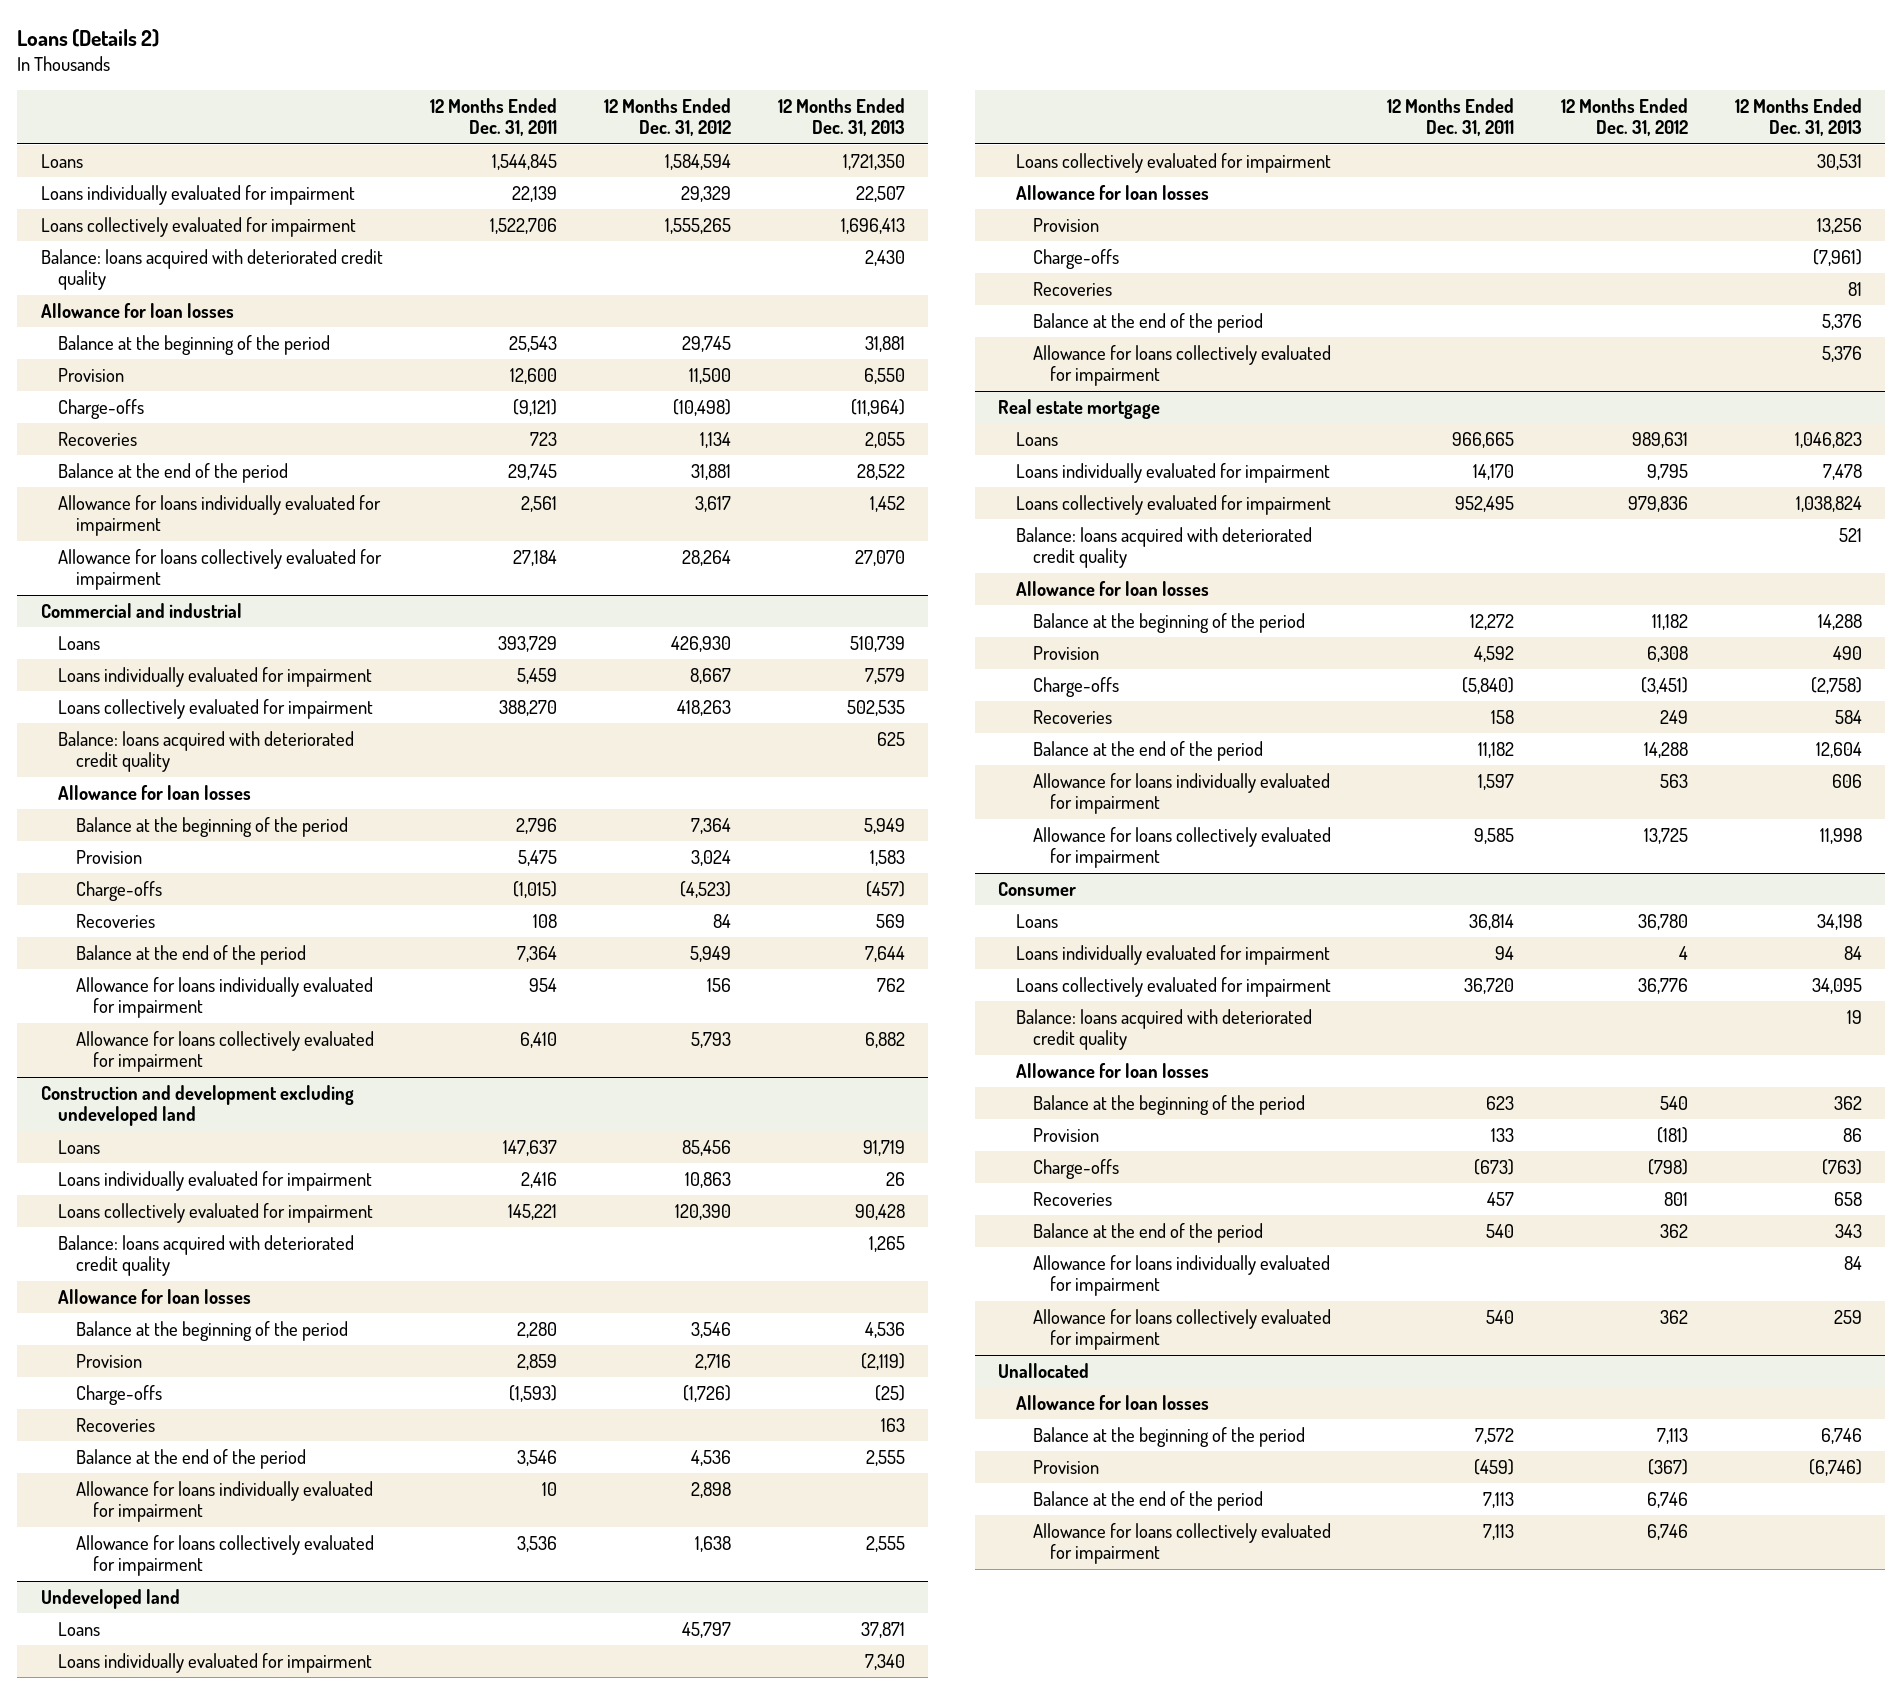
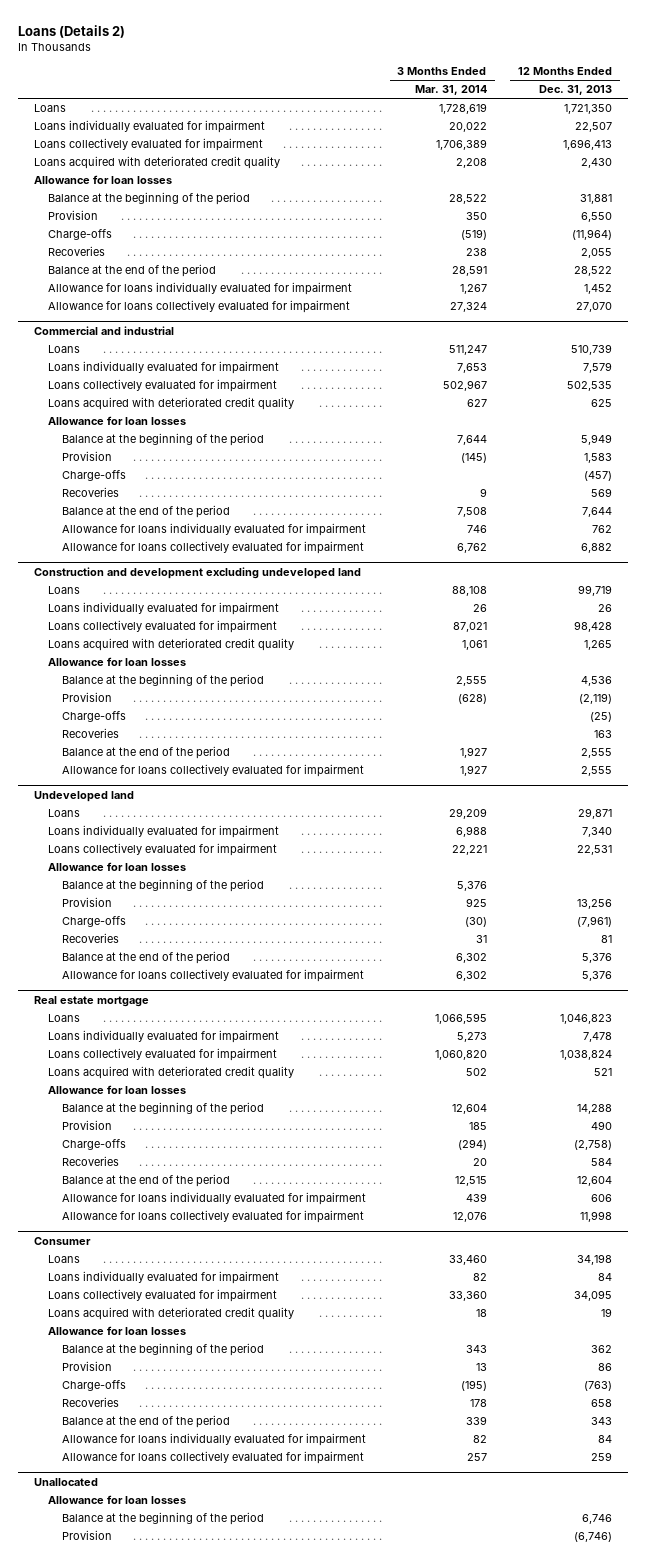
- | 12 Months Ended Dec. 31, 2011 | 12 Months Ended Dec. 31, 2012 | 12 Months Ended Dec. 31, 2013
+ | 3 Months Ended Mar. 31, 2014 | 12 Months Ended Dec. 31, 2013
- Balance: loans acquired with deteriorated credit quality | | | 2,430
+ Loans acquired with deteriorated credit quality | 2,208 | 2,430
@ Commercial and industrial
- Balance: loans acquired with deteriorated credit quality | | | 625
+ Loans acquired with deteriorated credit quality | 627 | 625
@ Construction and development excluding undeveloped land
- Loans | 147,637 | 85,456 | 91,719
+ Loans | 88,108 | 99,719
- Loans collectively evaluated for impairment | 145,221 | 120,390 | 90,428
- Balance: loans acquired with deteriorated credit quality | | | 1,265
+ Loans collectively evaluated for impairment | 87,021 | 98,428
+ Loans acquired with deteriorated credit quality | 1,061 | 1,265
- Allowance for loans individually evaluated for impairment | 10 | 2,898 |
@ Undeveloped land
- Loans | | 45,797 | 37,871
+ Loans | 29,209 | 29,871
- Loans collectively evaluated for impairment | | | 30,531
+ Loans collectively evaluated for impairment | 22,221 | 22,531
+ Balance at the beginning of the period | 5,376 |
@ Real estate mortgage
- Balance: loans acquired with deteriorated credit quality | | | 521
+ Loans acquired with deteriorated credit quality | 502 | 521
@ Consumer
- Balance: loans acquired with deteriorated credit quality | | | 19
+ Loans acquired with deteriorated credit quality | 18 | 19
@ Unallocated
- Balance at the end of the period | 7,113 | 6,746 |
- Allowance for loans collectively evaluated for impairment | 7,113 | 6,746 |

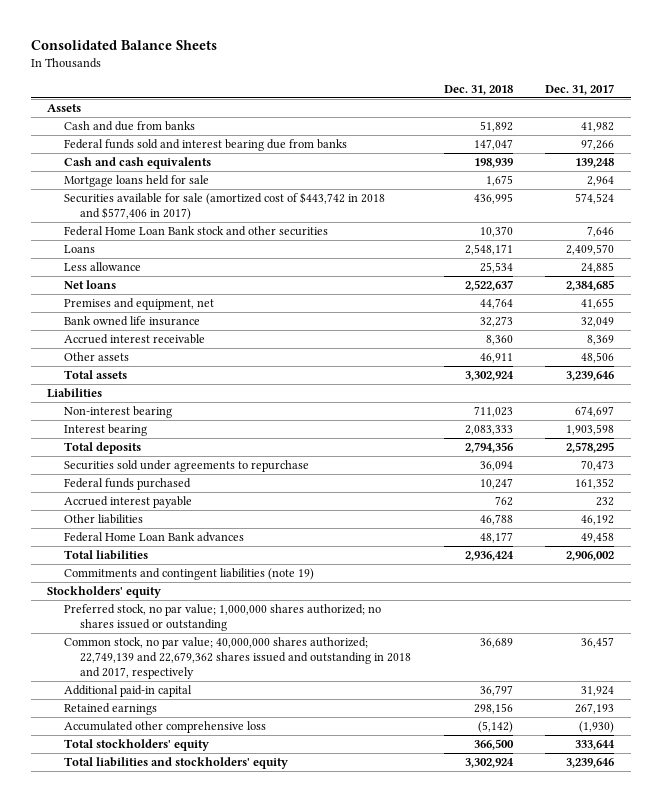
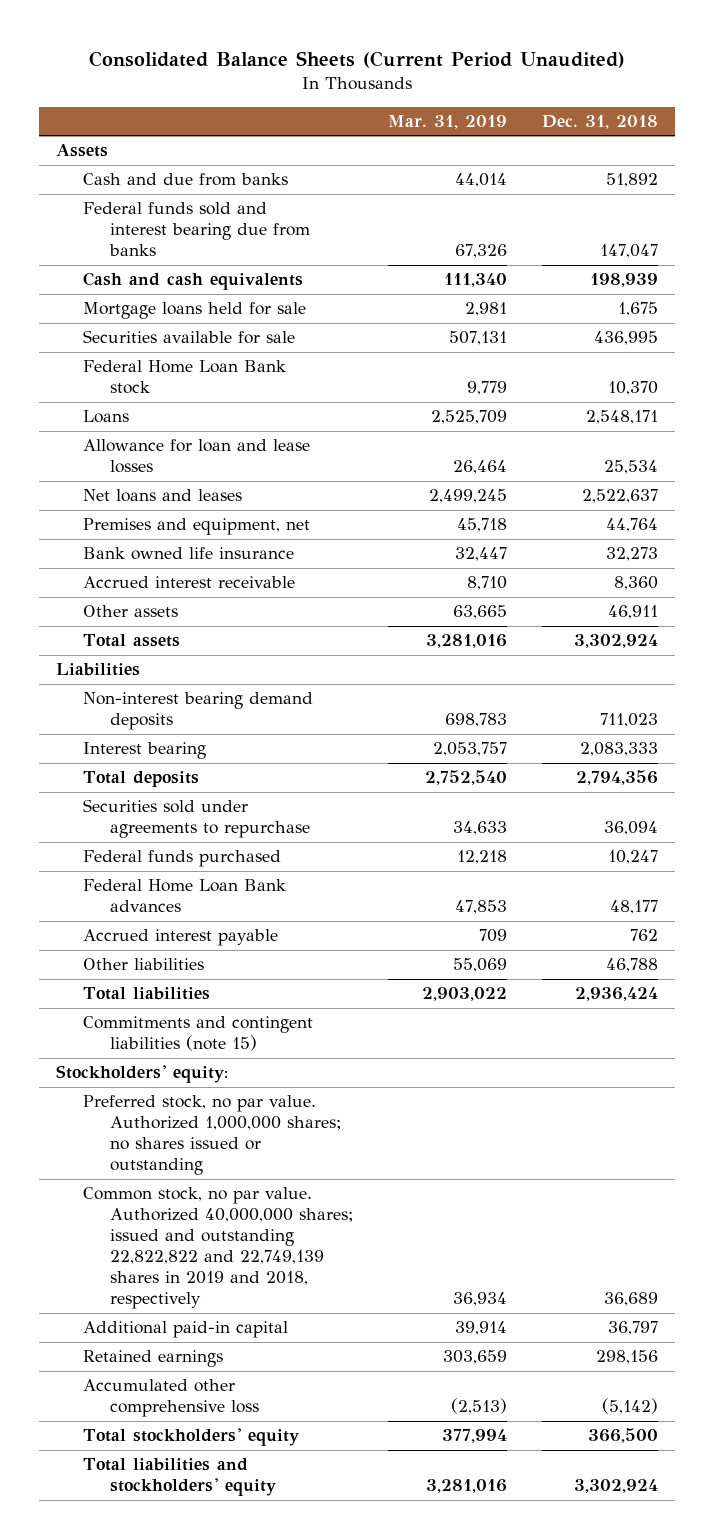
- Consolidated Balance Sheets
+ Consolidated Balance Sheets (Current Period Unaudited)
- | Dec. 31, 2018 | Dec. 31, 2017
+ | Mar. 31, 2019 | Dec. 31, 2018
- Securities available for sale (amortized cost of $443,742 in 2018 and $577,406 in 2017) | 436,995 | 574,524
- Federal Home Loan Bank stock and other securities | 10,370 | 7,646
+ Securities available for sale | 507,131 | 436,995
+ Federal Home Loan Bank stock | 9,779 | 10,370
- Less allowance | 25,534 | 24,885
- Net loans | 2,522,637 | 2,384,685
+ Allowance for loan and lease losses | 26,464 | 25,534
+ Net loans and leases | 2,499,245 | 2,522,637
- Non-interest bearing | 711,023 | 674,697
+ Non-interest bearing demand deposits | 698,783 | 711,023
moved up: Federal Home Loan Bank advances | 47,853 | 48,177
- Commitments and contingent liabilities (note 19)
- Stockholders' equity
- Preferred stock, no par value; 1,000,000 shares authorized; no shares issued or outstanding
- Common stock, no par value; 40,000,000 shares authorized; 22,749,139 and 22,679,362 shares issued and outstanding in 2018 and 2017, respectively | 36,689 | 36,457
+ Commitments and contingent liabilities (note 15)
+ Stockholders' equity:
+ Preferred stock, no par value. Authorized 1,000,000 shares; no shares issued or outstanding
+ Common stock, no par value. Authorized 40,000,000 shares; issued and outstanding 22,822,822 and 22,749,139 shares in 2019 and 2018, respectively | 36,934 | 36,689

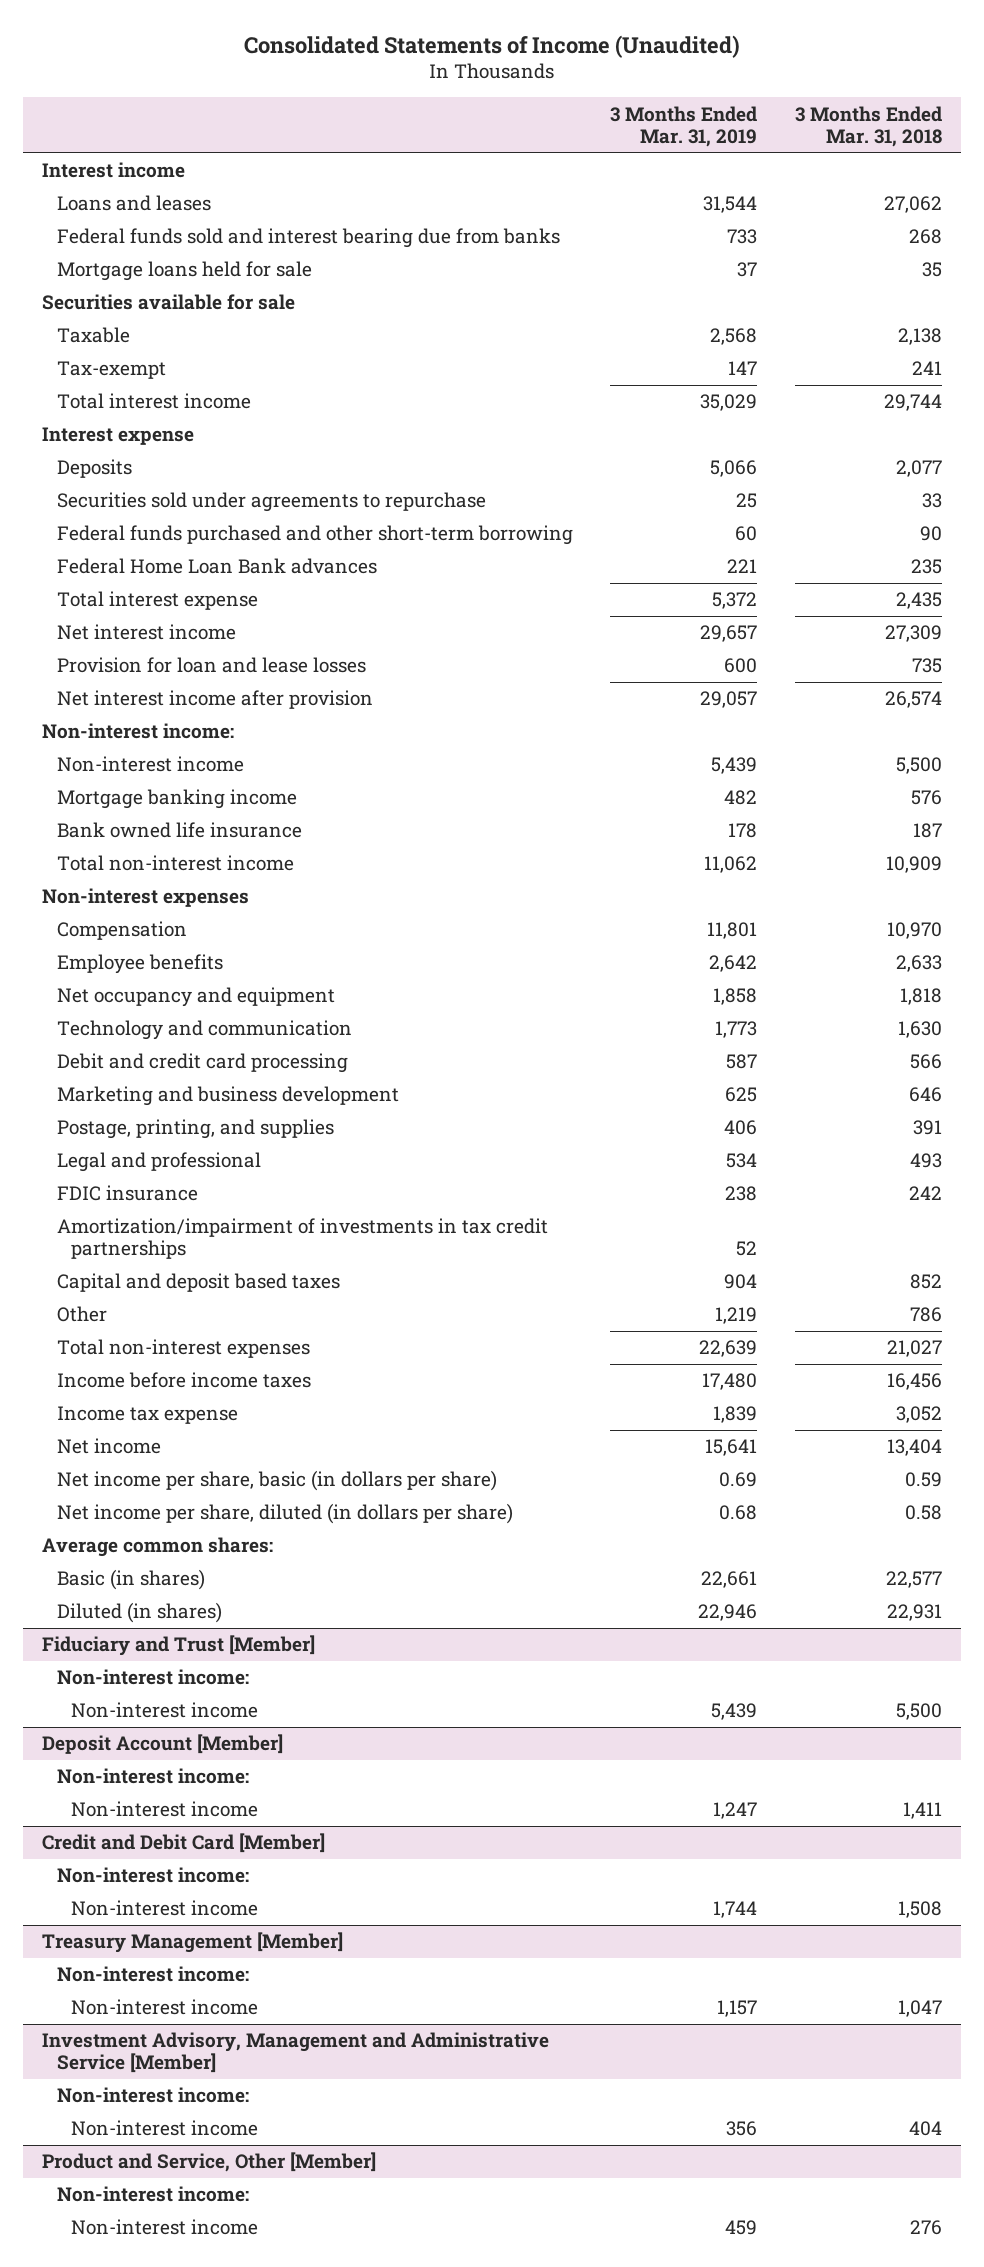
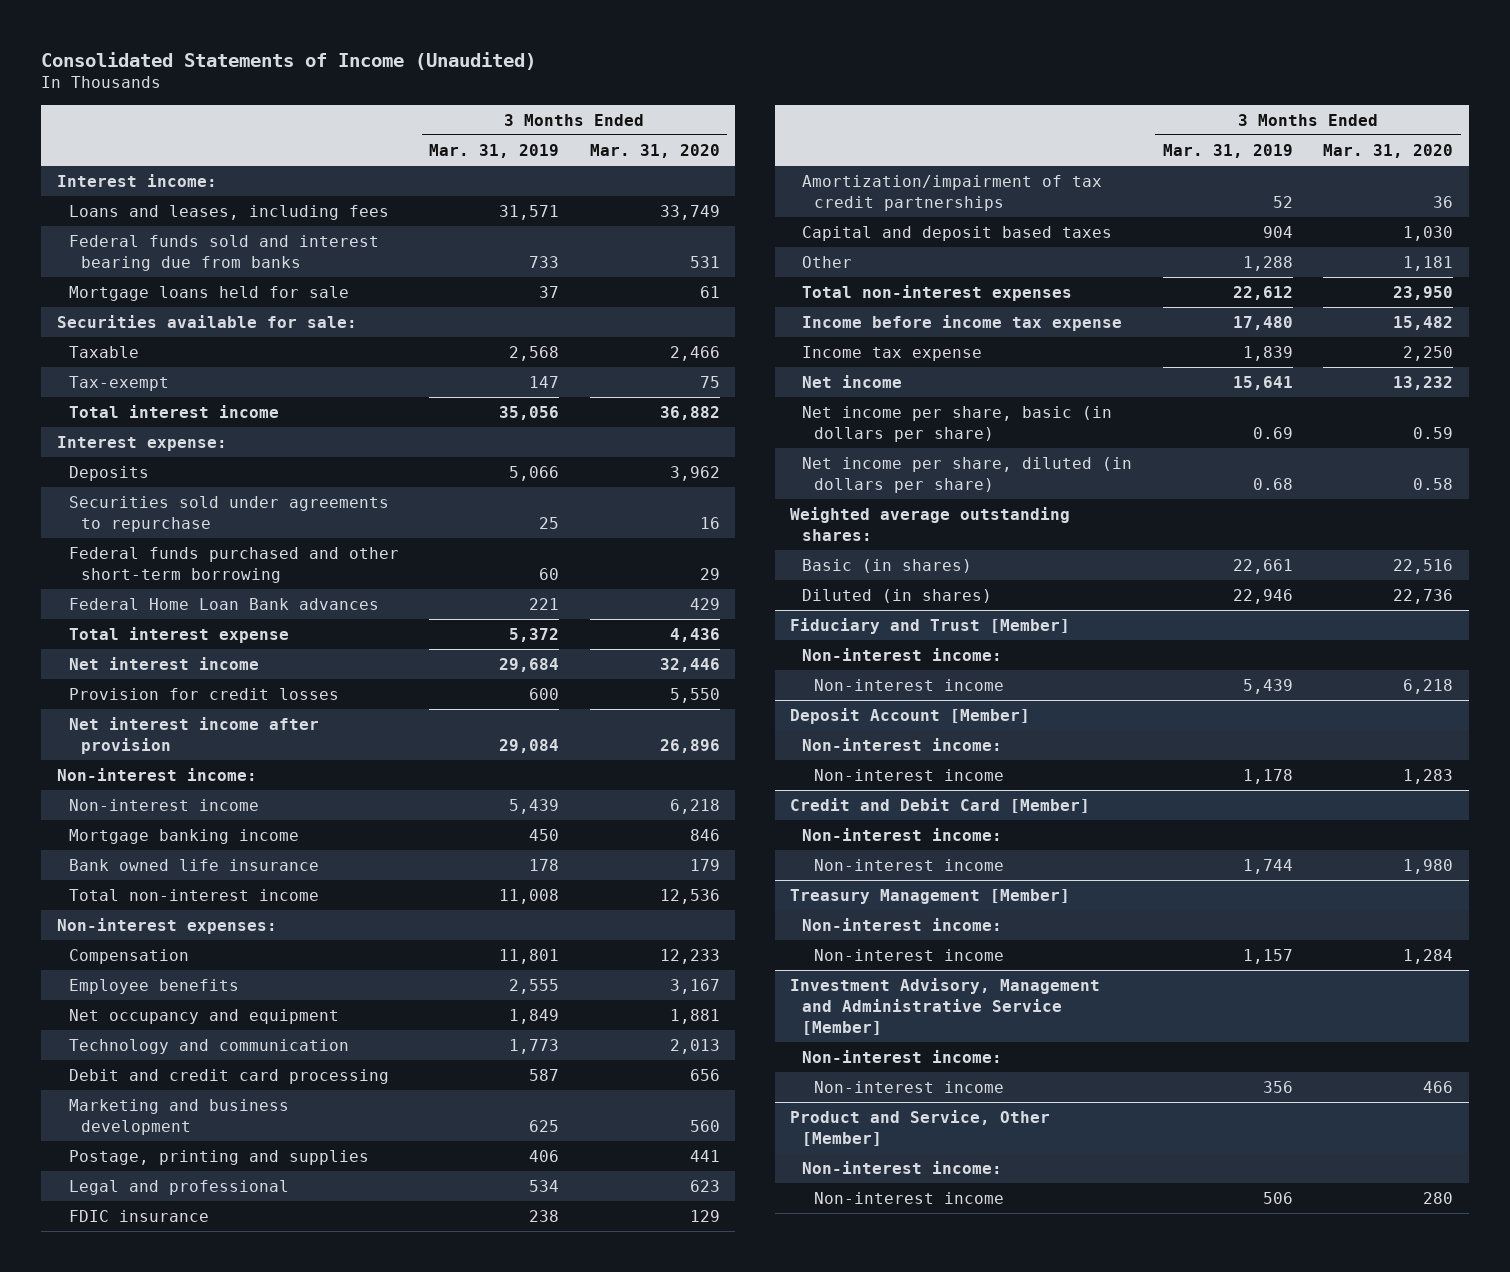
- | 3 Months Ended Mar. 31, 2019 | 3 Months Ended Mar. 31, 2018
+ | 3 Months Ended Mar. 31, 2019 | 3 Months Ended Mar. 31, 2020
- Interest income
- Loans and leases | 31,544 | 27,062
+ Interest income:
+ Loans and leases, including fees | 31,571 | 33,749
- Securities available for sale
+ Securities available for sale:
- Total interest income | 35,029 | 29,744
- Interest expense
+ Total interest income | 35,056 | 36,882
+ Interest expense:
- Net interest income | 29,657 | 27,309
- Provision for loan and lease losses | 600 | 735
- Net interest income after provision | 29,057 | 26,574
+ Net interest income | 29,684 | 32,446
+ Provision for credit losses | 600 | 5,550
+ Net interest income after provision | 29,084 | 26,896
- Mortgage banking income | 482 | 576
+ Mortgage banking income | 450 | 846
- Total non-interest income | 11,062 | 10,909
- Non-interest expenses
+ Total non-interest income | 11,008 | 12,536
+ Non-interest expenses:
- Employee benefits | 2,642 | 2,633
- Net occupancy and equipment | 1,858 | 1,818
+ Employee benefits | 2,555 | 3,167
+ Net occupancy and equipment | 1,849 | 1,881
- Postage, printing, and supplies | 406 | 391
+ Postage, printing and supplies | 406 | 441
- Amortization/impairment of investments in tax credit partnerships | 52 |
+ Amortization/impairment of tax credit partnerships | 52 | 36
- Other | 1,219 | 786
- Total non-interest expenses | 22,639 | 21,027
- Income before income taxes | 17,480 | 16,456
+ Other | 1,288 | 1,181
+ Total non-interest expenses | 22,612 | 23,950
+ Income before income tax expense | 17,480 | 15,482
- Average common shares:
+ Weighted average outstanding shares:
@ Deposit Account [Member]
- Non-interest income | 1,247 | 1,411
+ Non-interest income | 1,178 | 1,283
@ Product and Service, Other [Member]
- Non-interest income | 459 | 276
+ Non-interest income | 506 | 280

